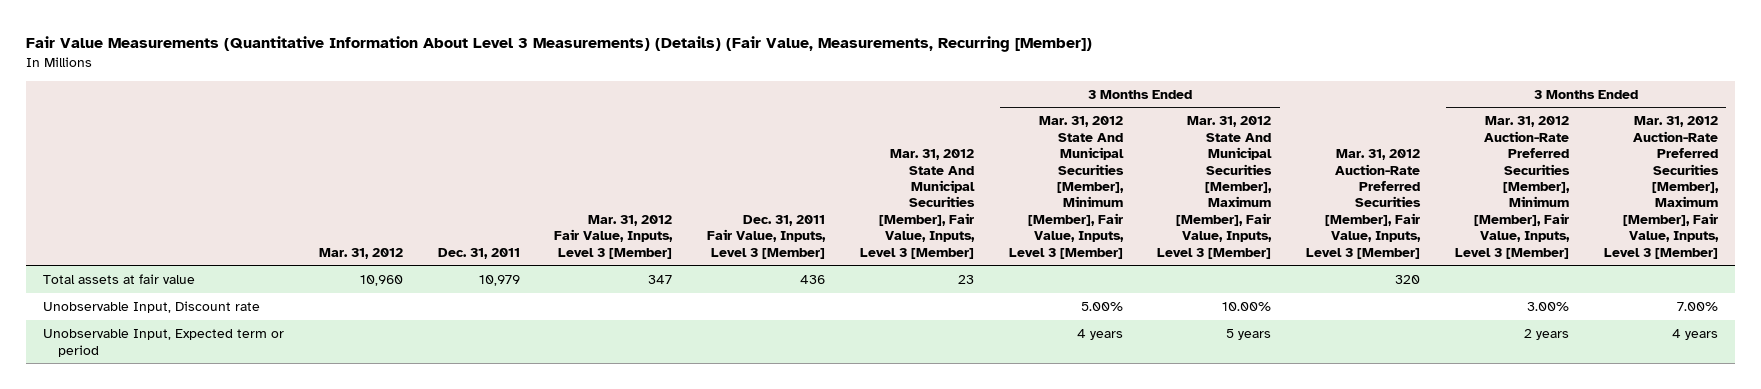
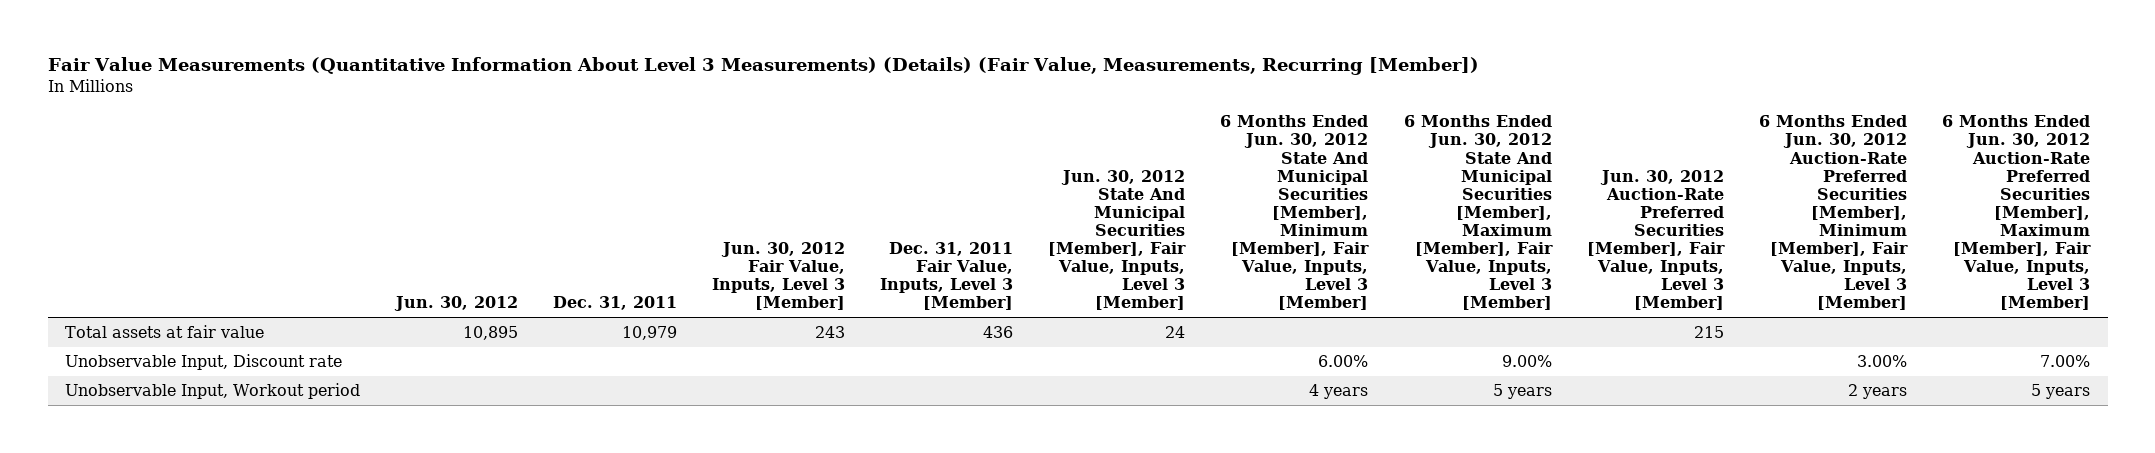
- | Mar. 31, 2012 | Dec. 31, 2011 | Mar. 31, 2012 Fair Value, Inputs, Level 3 [Member] | Dec. 31, 2011 Fair Value, Inputs, Level 3 [Member] | Mar. 31, 2012 State And Municipal Securities [Member], Fair Value, Inputs, Level 3 [Member] | 3 Months Ended Mar. 31, 2012 State And Municipal Securities [Member], Minimum [Member], Fair Value, Inputs, Level 3 [Member] | 3 Months Ended Mar. 31, 2012 State And Municipal Securities [Member], Maximum [Member], Fair Value, Inputs, Level 3 [Member] | Mar. 31, 2012 Auction-Rate Preferred Securities [Member], Fair Value, Inputs, Level 3 [Member] | 3 Months Ended Mar. 31, 2012 Auction-Rate Preferred Securities [Member], Minimum [Member], Fair Value, Inputs, Level 3 [Member] | 3 Months Ended Mar. 31, 2012 Auction-Rate Preferred Securities [Member], Maximum [Member], Fair Value, Inputs, Level 3 [Member]
+ | Jun. 30, 2012 | Dec. 31, 2011 | Jun. 30, 2012 Fair Value, Inputs, Level 3 [Member] | Dec. 31, 2011 Fair Value, Inputs, Level 3 [Member] | Jun. 30, 2012 State And Municipal Securities [Member], Fair Value, Inputs, Level 3 [Member] | 6 Months Ended Jun. 30, 2012 State And Municipal Securities [Member], Minimum [Member], Fair Value, Inputs, Level 3 [Member] | 6 Months Ended Jun. 30, 2012 State And Municipal Securities [Member], Maximum [Member], Fair Value, Inputs, Level 3 [Member] | Jun. 30, 2012 Auction-Rate Preferred Securities [Member], Fair Value, Inputs, Level 3 [Member] | 6 Months Ended Jun. 30, 2012 Auction-Rate Preferred Securities [Member], Minimum [Member], Fair Value, Inputs, Level 3 [Member] | 6 Months Ended Jun. 30, 2012 Auction-Rate Preferred Securities [Member], Maximum [Member], Fair Value, Inputs, Level 3 [Member]
- Unobservable Input, Expected term or period | | | | | | 4 years | 5 years | | 2 years | 4 years
+ Unobservable Input, Workout period | | | | | | 4 years | 5 years | | 2 years | 5 years

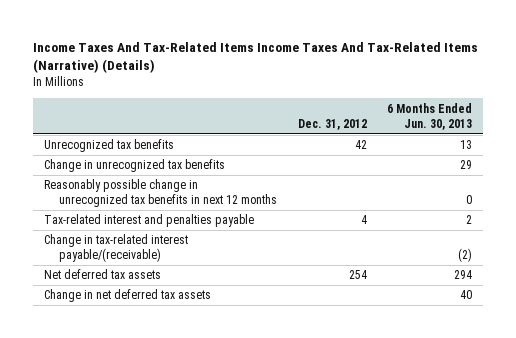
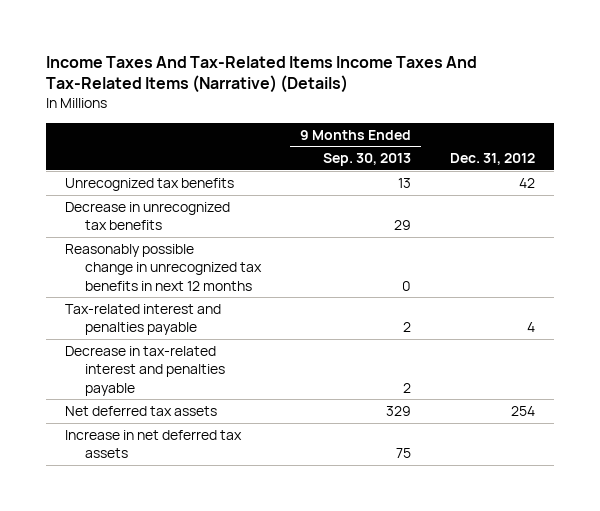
- | Dec. 31, 2012 | 6 Months Ended Jun. 30, 2013
+ | 9 Months Ended Sep. 30, 2013 | Dec. 31, 2012
- Change in unrecognized tax benefits | | 29
+ Decrease in unrecognized tax benefits | 29 |
- Change in tax-related interest payable/(receivable) | | (2)
+ Decrease in tax-related interest and penalties payable | 2 |
- Change in net deferred tax assets | | 40
+ Increase in net deferred tax assets | 75 |

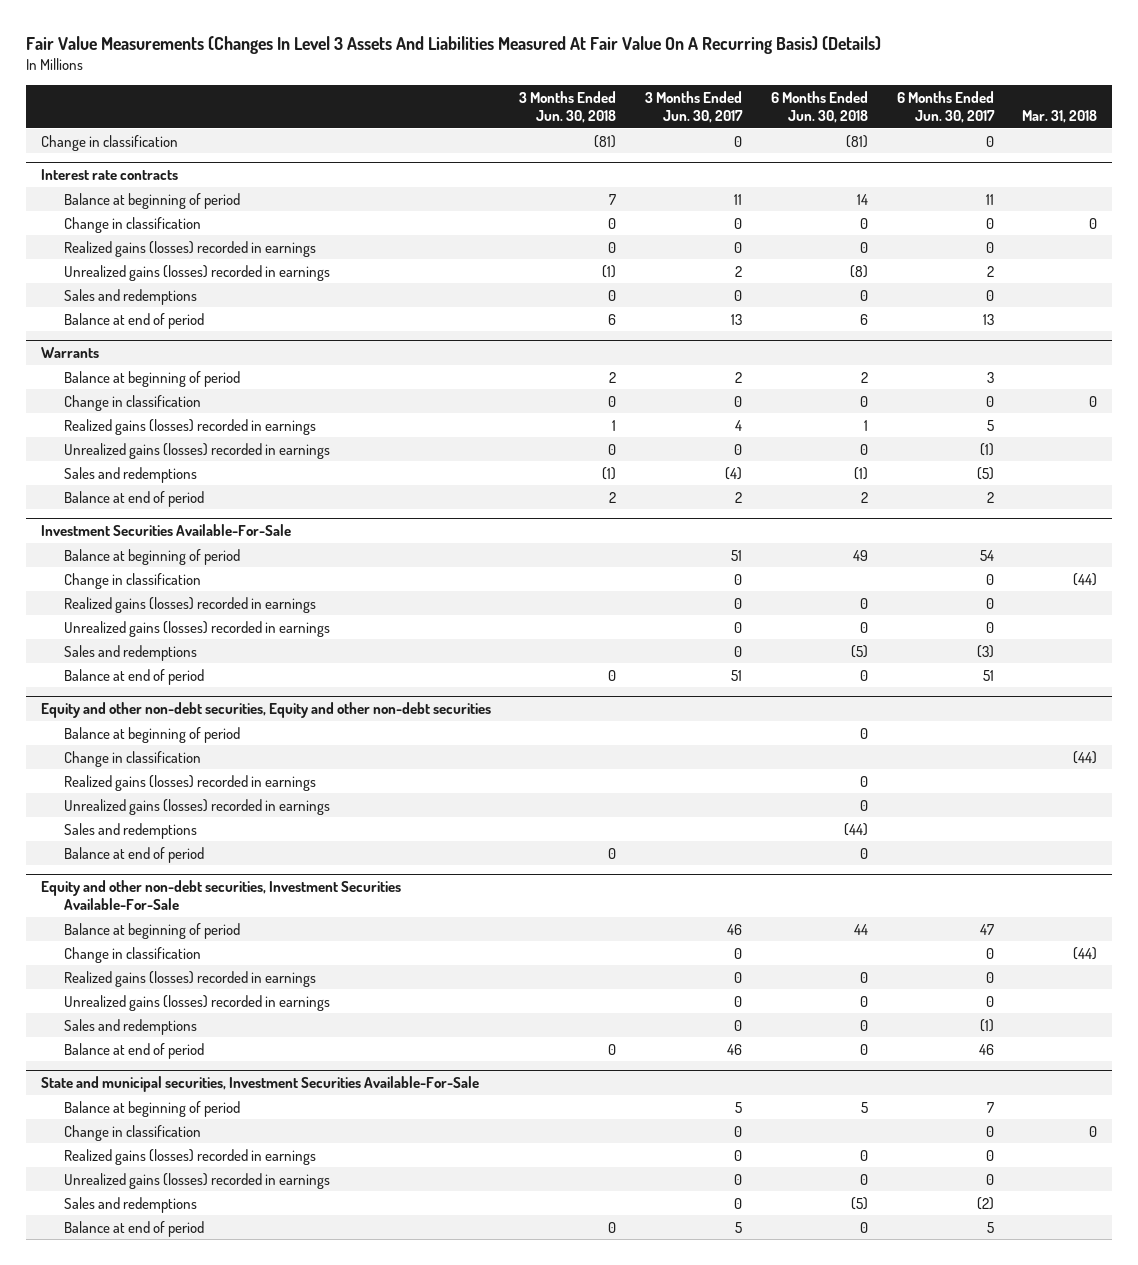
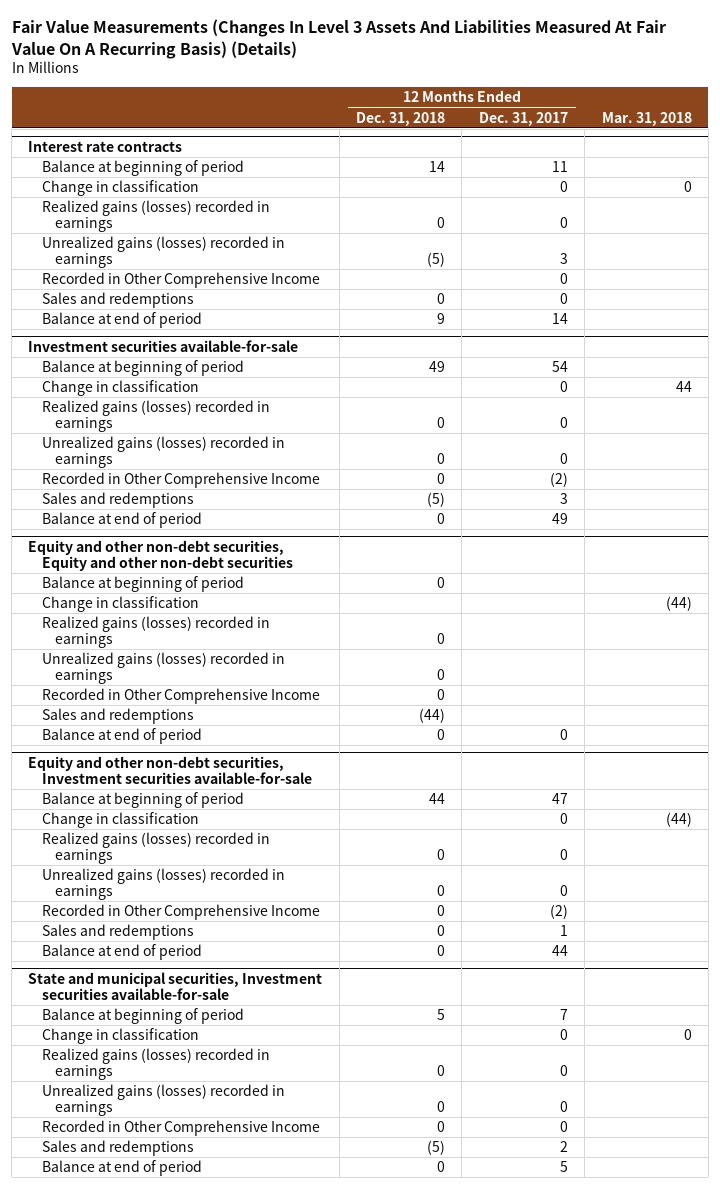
- | 3 Months Ended Jun. 30, 2018 | 3 Months Ended Jun. 30, 2017 | 6 Months Ended Jun. 30, 2018 | 6 Months Ended Jun. 30, 2017 | Mar. 31, 2018
+ | 12 Months Ended Dec. 31, 2018 | 12 Months Ended Dec. 31, 2017 | Mar. 31, 2018
- Change in classification | (81) | 0 | (81) | 0 |
@ Interest rate contracts
+ Recorded in Other Comprehensive Income | | 0 |
- Warrants
- Balance at beginning of period | 2 | 2 | 2 | 3 |
- Change in classification | 0 | 0 | 0 | 0 | 0
- Realized gains (losses) recorded in earnings | 1 | 4 | 1 | 5 |
- Unrealized gains (losses) recorded in earnings | 0 | 0 | 0 | (1) |
- Sales and redemptions | (1) | (4) | (1) | (5) |
- Balance at end of period | 2 | 2 | 2 | 2 |
- Investment Securities Available-For-Sale
+ Investment securities available-for-sale
- Change in classification | | 0 | | 0 | (44)
+ Change in classification | | 0 | 44
+ Recorded in Other Comprehensive Income | 0 | (2) |
@ Equity and other non-debt securities, Equity and other non-debt securities
+ Recorded in Other Comprehensive Income | 0 | |
- Equity and other non-debt securities, Investment Securities Available-For-Sale
+ Equity and other non-debt securities, Investment securities available-for-sale
+ Recorded in Other Comprehensive Income | 0 | (2) |
- State and municipal securities, Investment Securities Available-For-Sale
+ State and municipal securities, Investment securities available-for-sale
+ Recorded in Other Comprehensive Income | 0 | 0 |

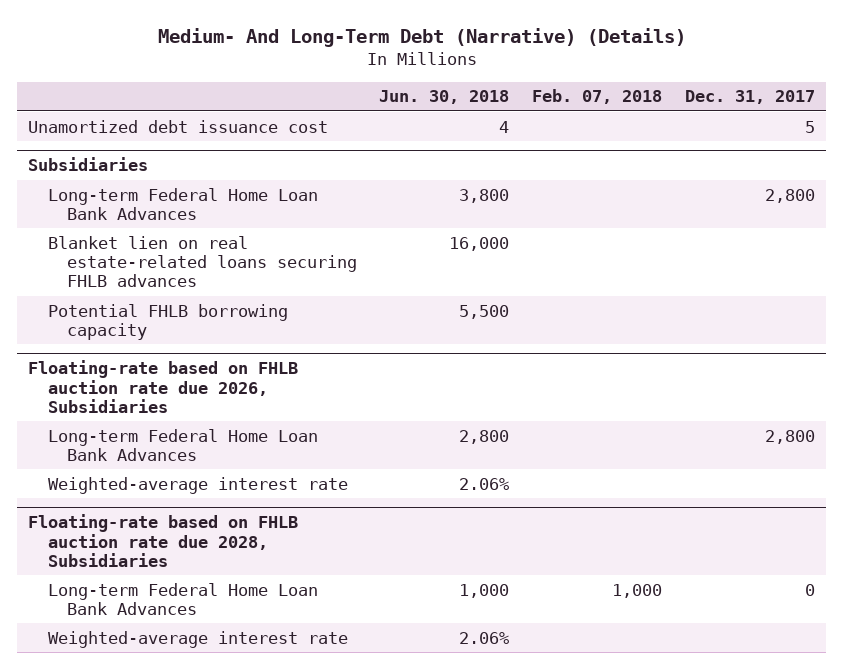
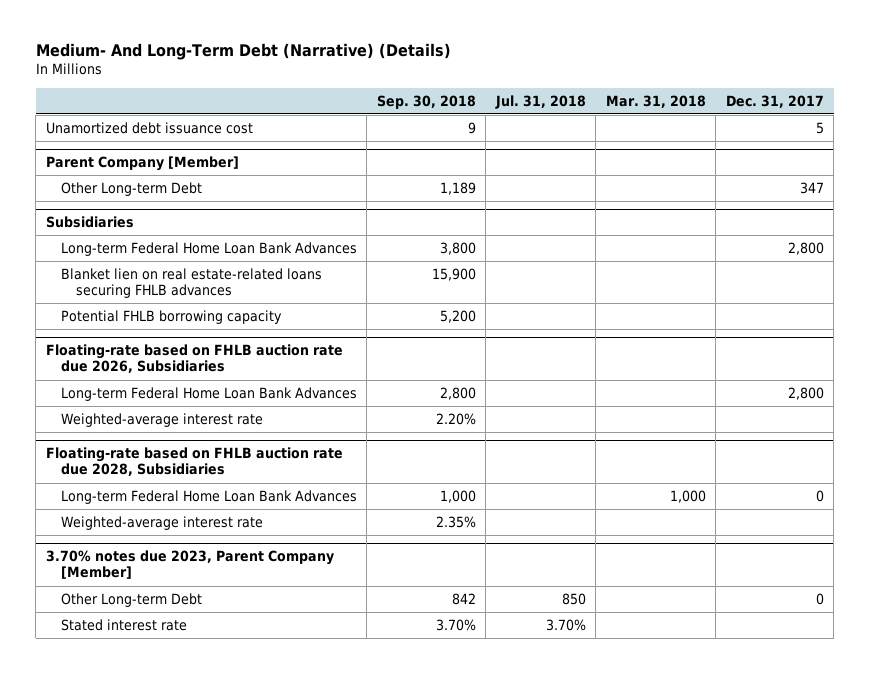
- | Jun. 30, 2018 | Feb. 07, 2018 | Dec. 31, 2017
+ | Sep. 30, 2018 | Jul. 31, 2018 | Mar. 31, 2018 | Dec. 31, 2017
+ Parent Company [Member]
+ Other Long-term Debt | 1,189 | | | 347
+ 3.70% notes due 2023, Parent Company [Member]
+ Other Long-term Debt | 842 | 850 | | 0
+ Stated interest rate | 3.70% | 3.70% | |

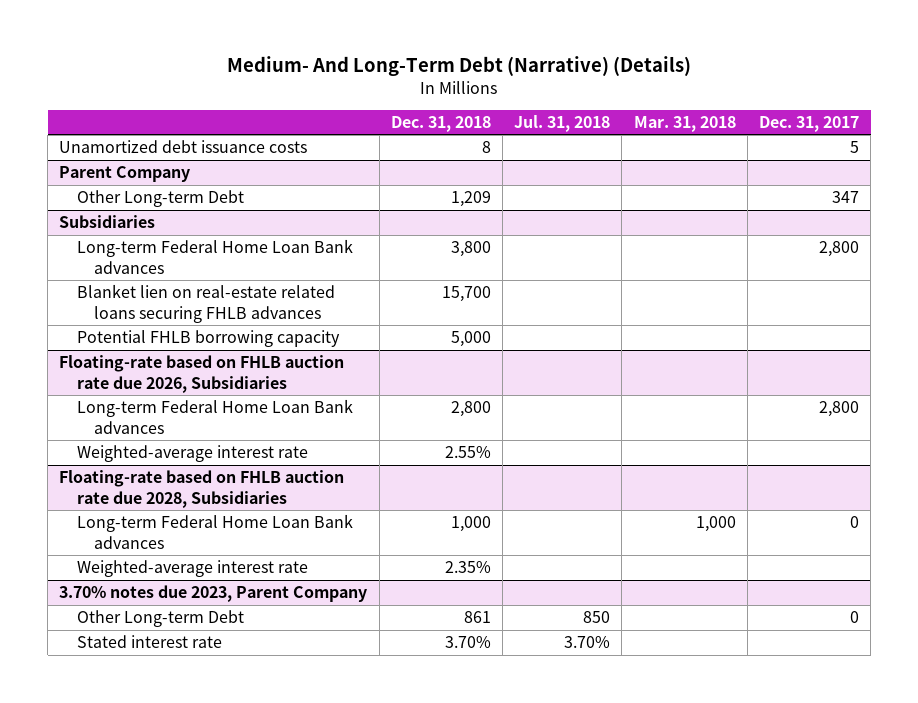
- | Sep. 30, 2018 | Jul. 31, 2018 | Mar. 31, 2018 | Dec. 31, 2017
+ | Dec. 31, 2018 | Jul. 31, 2018 | Mar. 31, 2018 | Dec. 31, 2017
- Unamortized debt issuance cost | 9 | | | 5
- Parent Company [Member]
+ Unamortized debt issuance costs | 8 | | | 5
+ Parent Company
@ Subsidiaries
- Long-term Federal Home Loan Bank Advances | 3,800 | | | 2,800
- Blanket lien on real estate-related loans securing FHLB advances | 15,900 | | |
+ Long-term Federal Home Loan Bank advances | 3,800 | | | 2,800
+ Blanket lien on real-estate related loans securing FHLB advances | 15,700 | | |
@ Floating-rate based on FHLB auction rate due 2026, Subsidiaries
- Long-term Federal Home Loan Bank Advances | 2,800 | | | 2,800
+ Long-term Federal Home Loan Bank advances | 2,800 | | | 2,800
@ Floating-rate based on FHLB auction rate due 2028, Subsidiaries
- Long-term Federal Home Loan Bank Advances | 1,000 | | 1,000 | 0
+ Long-term Federal Home Loan Bank advances | 1,000 | | 1,000 | 0
- 3.70% notes due 2023, Parent Company [Member]
+ 3.70% notes due 2023, Parent Company

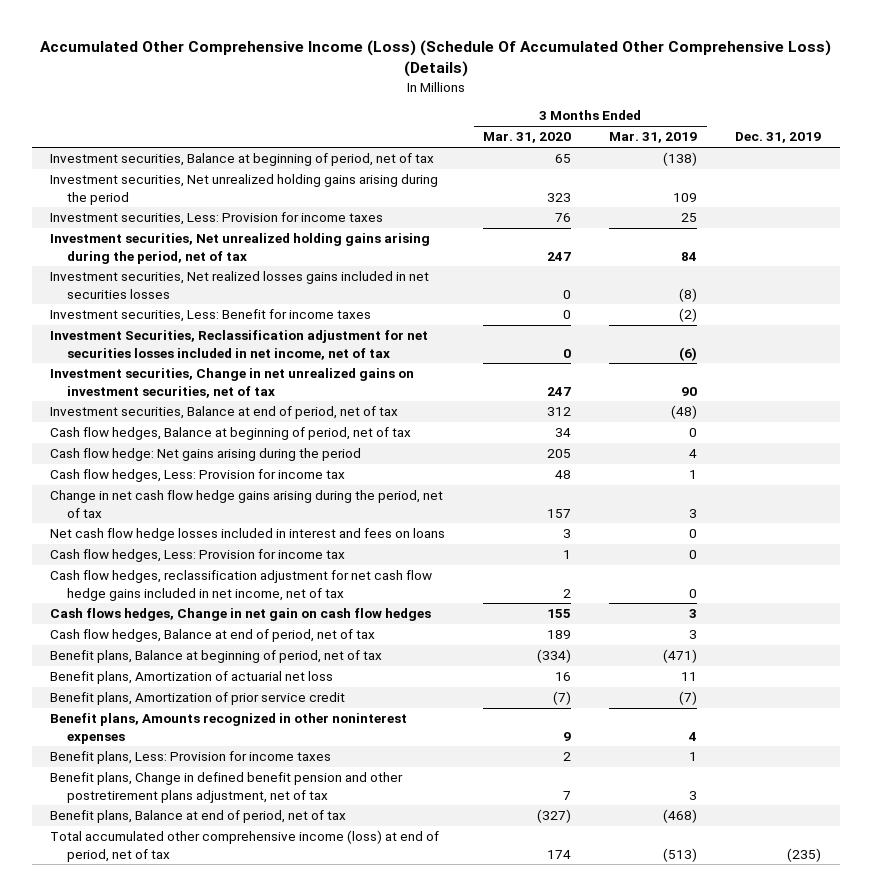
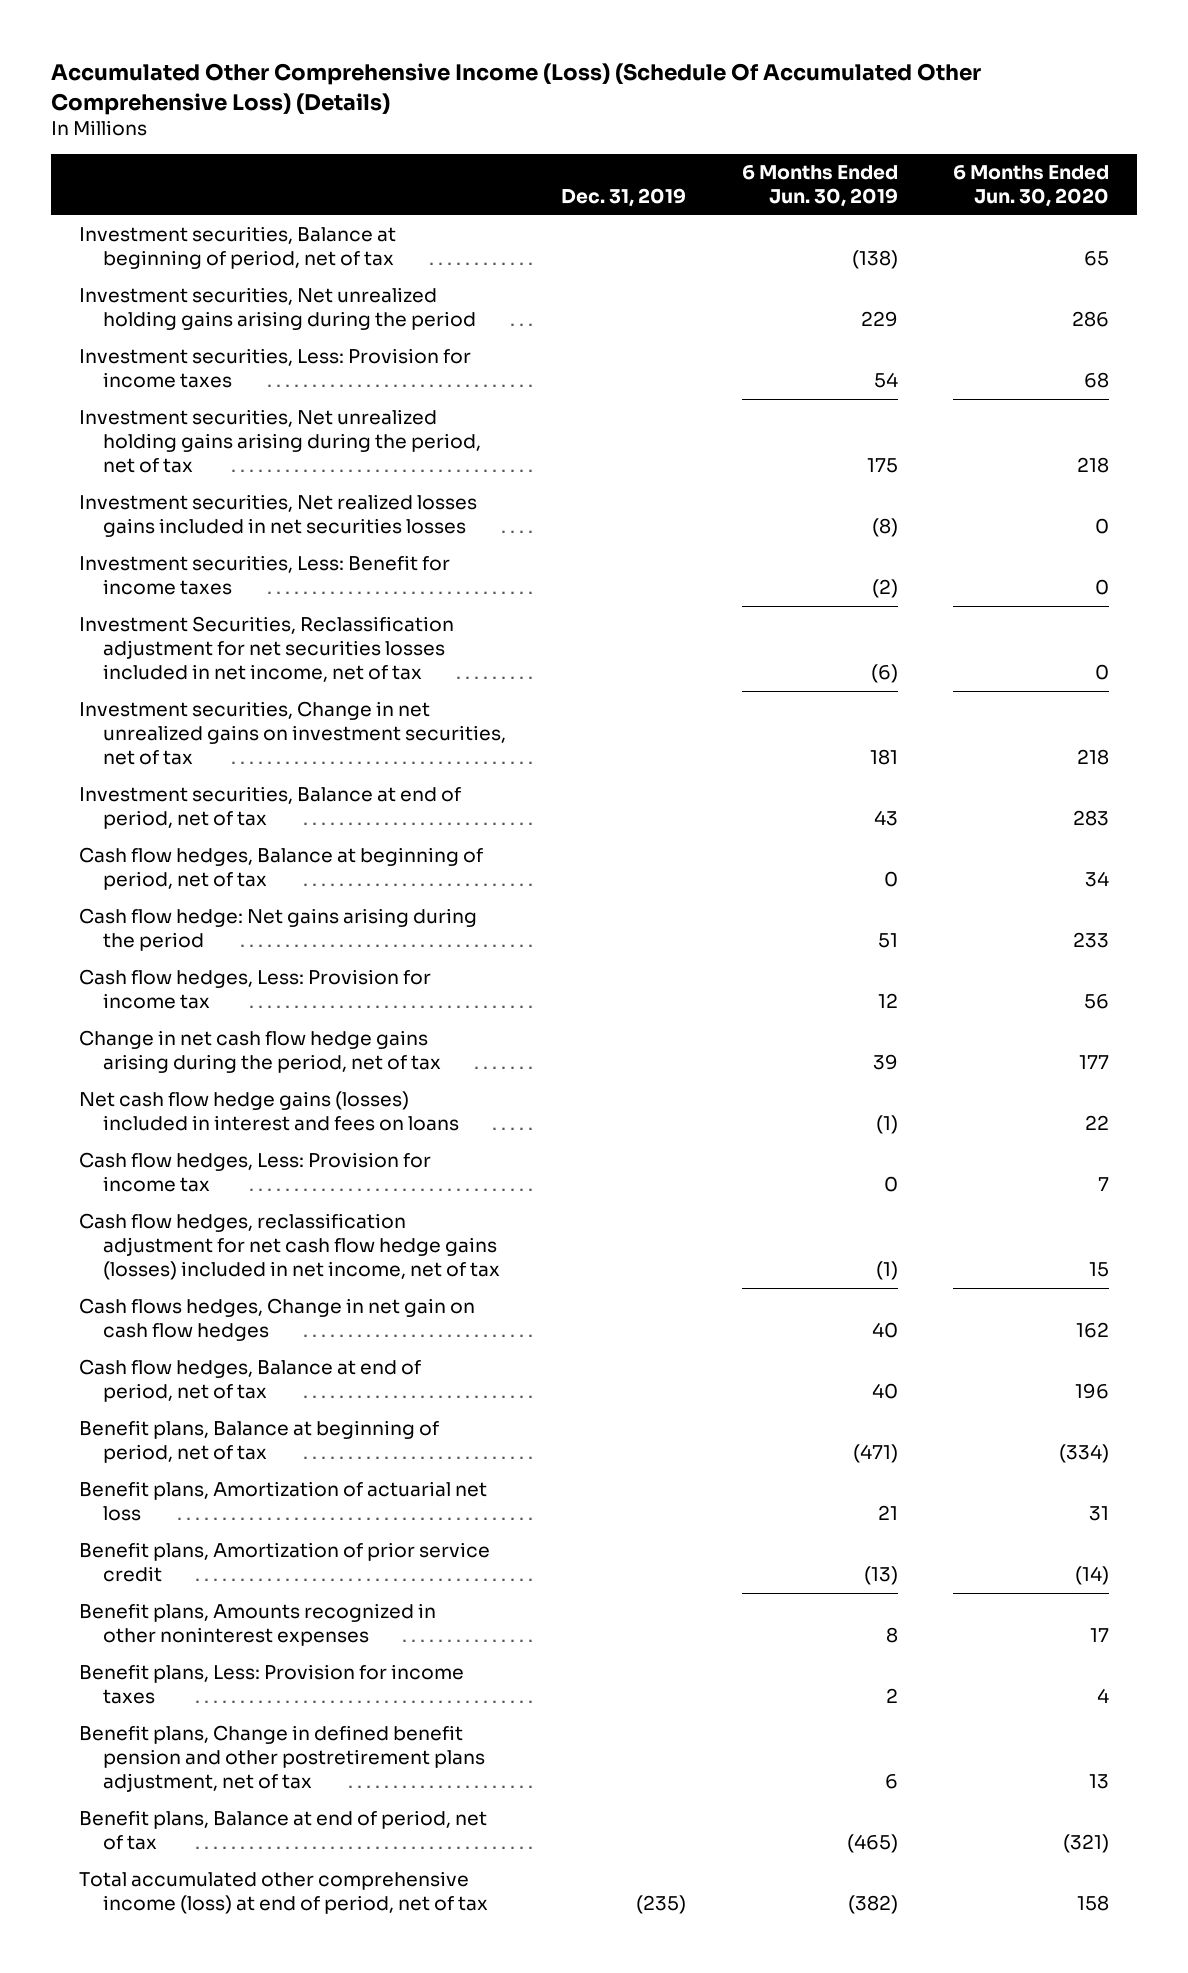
- | 3 Months Ended Mar. 31, 2020 | 3 Months Ended Mar. 31, 2019 | Dec. 31, 2019
+ | Dec. 31, 2019 | 6 Months Ended Jun. 30, 2019 | 6 Months Ended Jun. 30, 2020
- Net cash flow hedge losses included in interest and fees on loans | 3 | 0 |
+ Net cash flow hedge gains (losses) included in interest and fees on loans | | (1) | 22
- Cash flow hedges, reclassification adjustment for net cash flow hedge gains included in net income, net of tax | 2 | 0 |
+ Cash flow hedges, reclassification adjustment for net cash flow hedge gains (losses) included in net income, net of tax | | (1) | 15

